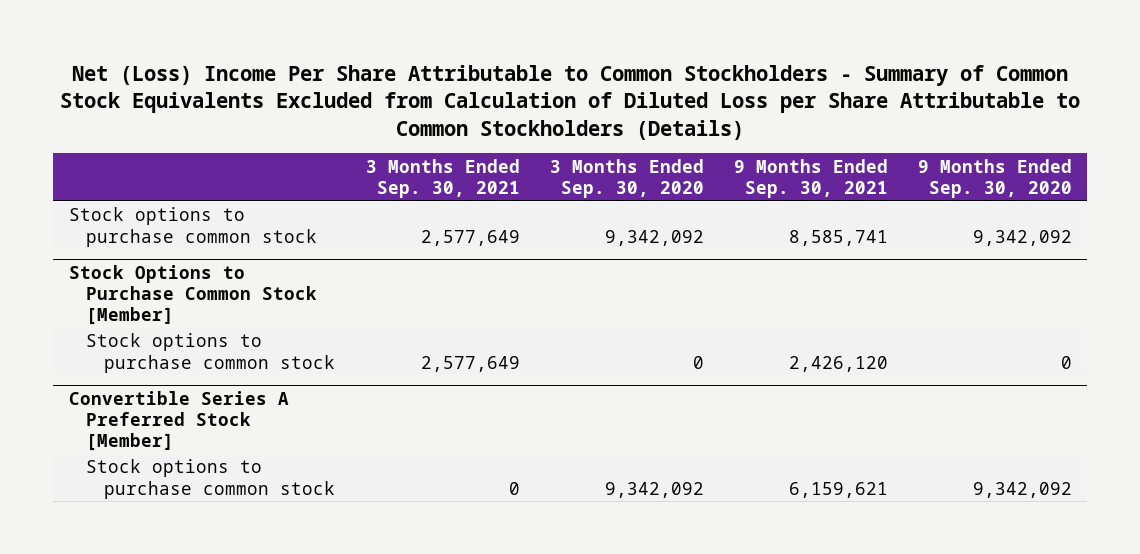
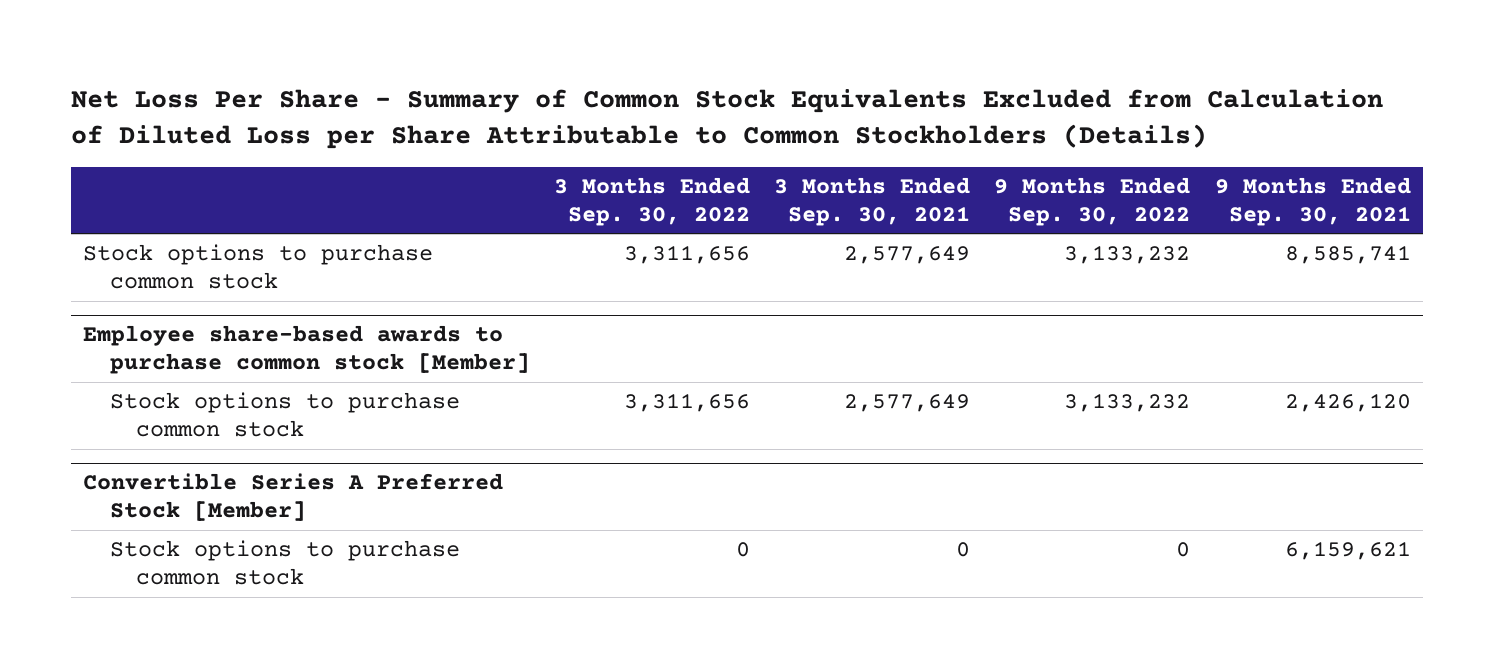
- Net (Loss) Income Per Share Attributable to Common Stockholders - Summary of Common Stock Equivalents Excluded from Calculation of Diluted Loss per Share Attributable to Common Stockholders (Details)
+ Net Loss Per Share - Summary of Common Stock Equivalents Excluded from Calculation of Diluted Loss per Share Attributable to Common Stockholders (Details)
- | 3 Months Ended Sep. 30, 2021 | 3 Months Ended Sep. 30, 2020 | 9 Months Ended Sep. 30, 2021 | 9 Months Ended Sep. 30, 2020
+ | 3 Months Ended Sep. 30, 2022 | 3 Months Ended Sep. 30, 2021 | 9 Months Ended Sep. 30, 2022 | 9 Months Ended Sep. 30, 2021
- Stock Options to Purchase Common Stock [Member]
+ Employee share-based awards to purchase common stock [Member]

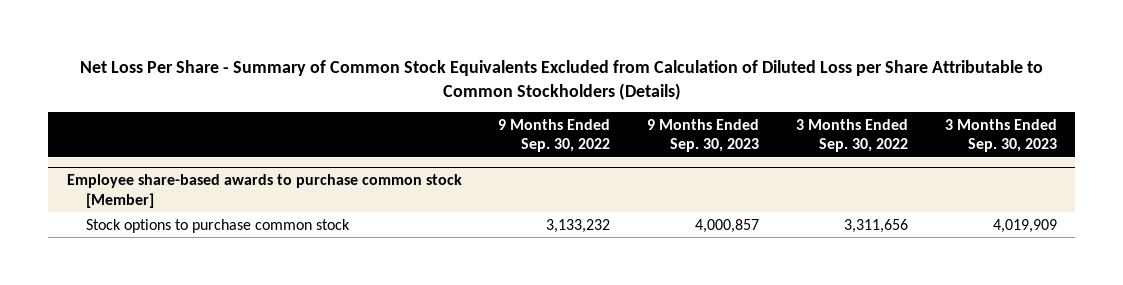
- | 3 Months Ended Sep. 30, 2022 | 3 Months Ended Sep. 30, 2021 | 9 Months Ended Sep. 30, 2022 | 9 Months Ended Sep. 30, 2021
+ | 9 Months Ended Sep. 30, 2022 | 9 Months Ended Sep. 30, 2023 | 3 Months Ended Sep. 30, 2022 | 3 Months Ended Sep. 30, 2023
- Stock options to purchase common stock | 3,311,656 | 2,577,649 | 3,133,232 | 8,585,741
- Convertible Series A Preferred Stock [Member]
- Stock options to purchase common stock | 0 | 0 | 0 | 6,159,621

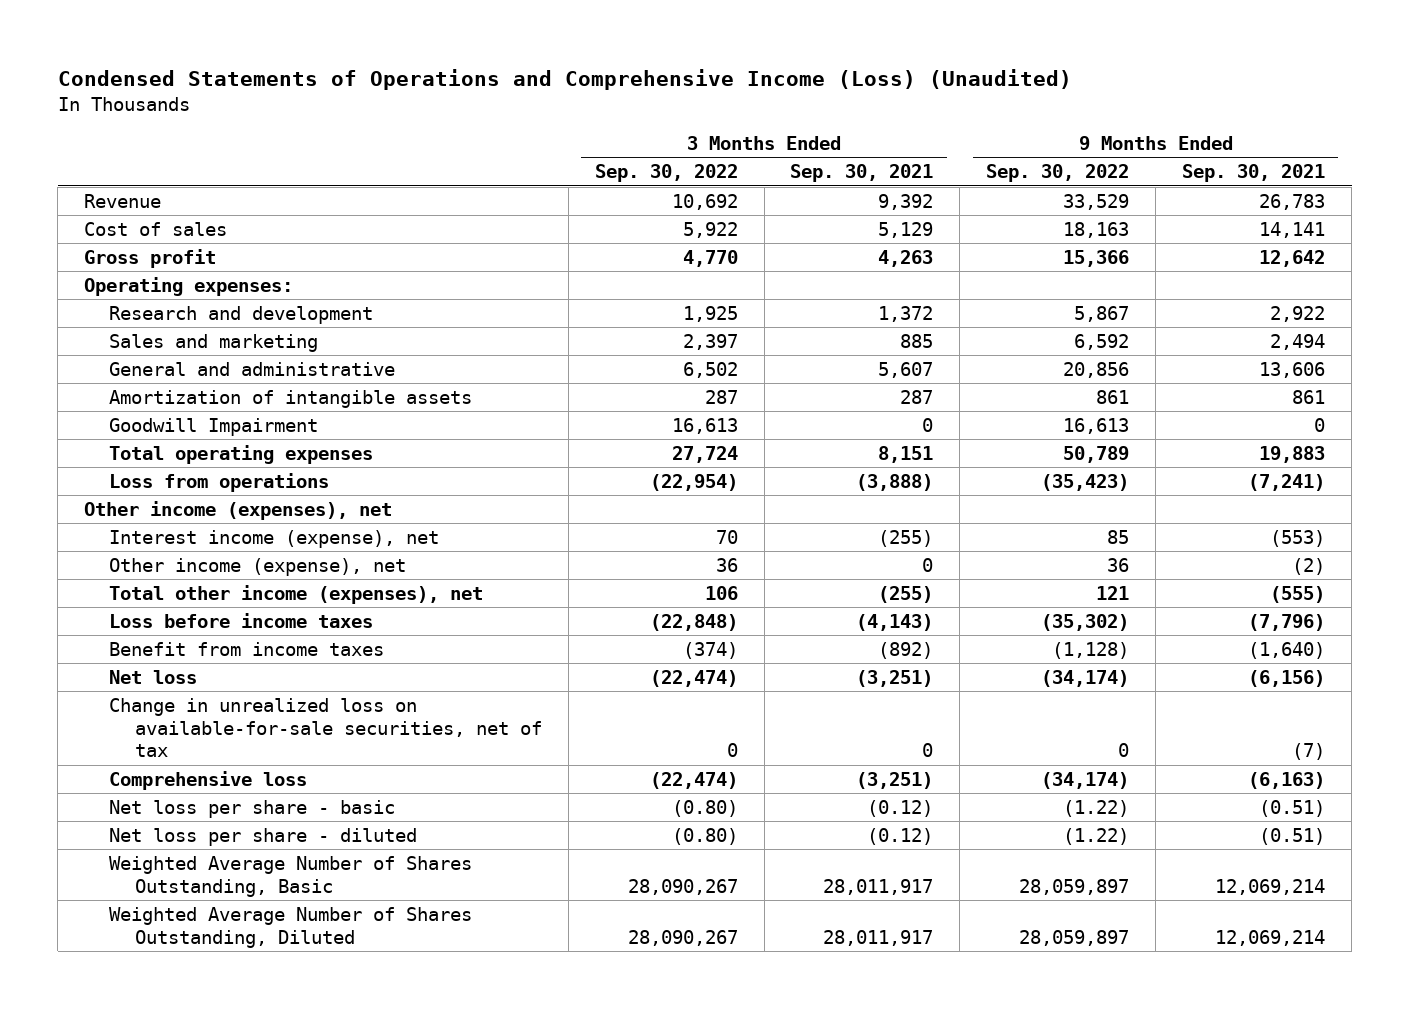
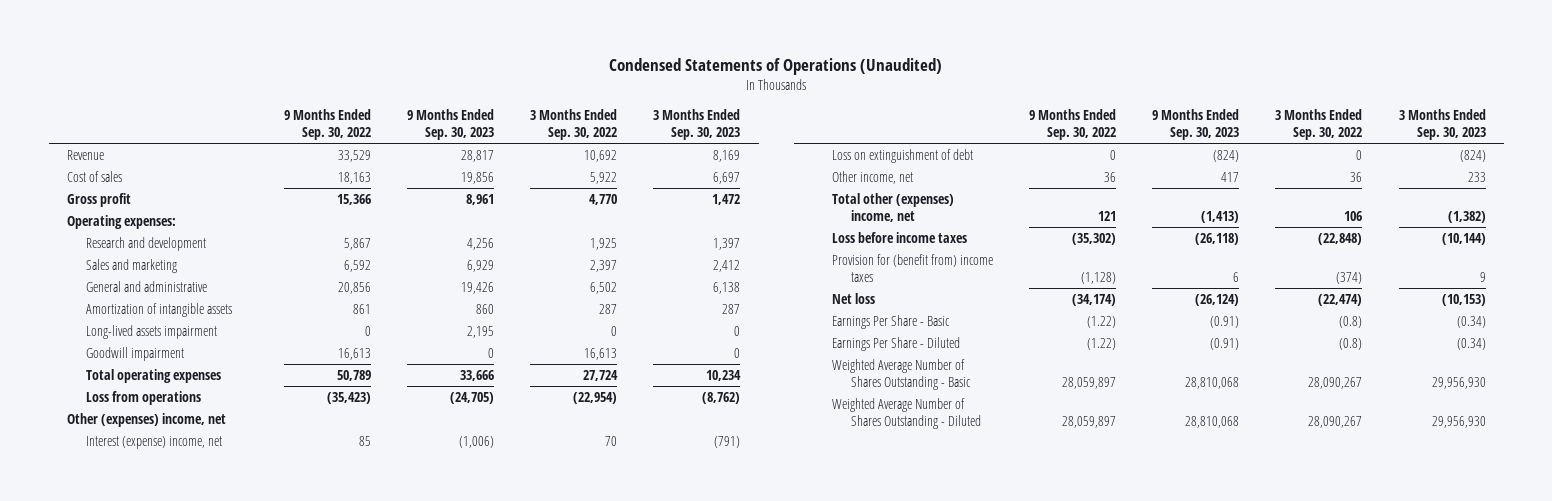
- Condensed Statements of Operations and Comprehensive Income (Loss) (Unaudited)
+ Condensed Statements of Operations (Unaudited)
- | 3 Months Ended Sep. 30, 2022 | 3 Months Ended Sep. 30, 2021 | 9 Months Ended Sep. 30, 2022 | 9 Months Ended Sep. 30, 2021
+ | 9 Months Ended Sep. 30, 2022 | 9 Months Ended Sep. 30, 2023 | 3 Months Ended Sep. 30, 2022 | 3 Months Ended Sep. 30, 2023
- Goodwill Impairment | 16,613 | 0 | 16,613 | 0
+ Long-lived assets impairment | 0 | 2,195 | 0 | 0
+ Goodwill impairment | 16,613 | 0 | 16,613 | 0
- Other income (expenses), net
- Interest income (expense), net | 70 | (255) | 85 | (553)
- Other income (expense), net | 36 | 0 | 36 | (2)
- Total other income (expenses), net | 106 | (255) | 121 | (555)
+ Other (expenses) income, net
+ Interest (expense) income, net | 85 | (1,006) | 70 | (791)
+ Loss on extinguishment of debt | 0 | (824) | 0 | (824)
+ Other income, net | 36 | 417 | 36 | 233
+ Total other (expenses) income, net | 121 | (1,413) | 106 | (1,382)
- Benefit from income taxes | (374) | (892) | (1,128) | (1,640)
+ Provision for (benefit from) income taxes | (1,128) | 6 | (374) | 9
- Change in unrealized loss on available-for-sale securities, net of tax | 0 | 0 | 0 | (7)
- Comprehensive loss | (22,474) | (3,251) | (34,174) | (6,163)
- Net loss per share - basic | (0.80) | (0.12) | (1.22) | (0.51)
- Net loss per share - diluted | (0.80) | (0.12) | (1.22) | (0.51)
- Weighted Average Number of Shares Outstanding, Basic | 28,090,267 | 28,011,917 | 28,059,897 | 12,069,214
- Weighted Average Number of Shares Outstanding, Diluted | 28,090,267 | 28,011,917 | 28,059,897 | 12,069,214
+ Earnings Per Share - Basic | (1.22) | (0.91) | (0.8) | (0.34)
+ Earnings Per Share - Diluted | (1.22) | (0.91) | (0.8) | (0.34)
+ Weighted Average Number of Shares Outstanding - Basic | 28,059,897 | 28,810,068 | 28,090,267 | 29,956,930
+ Weighted Average Number of Shares Outstanding - Diluted | 28,059,897 | 28,810,068 | 28,090,267 | 29,956,930

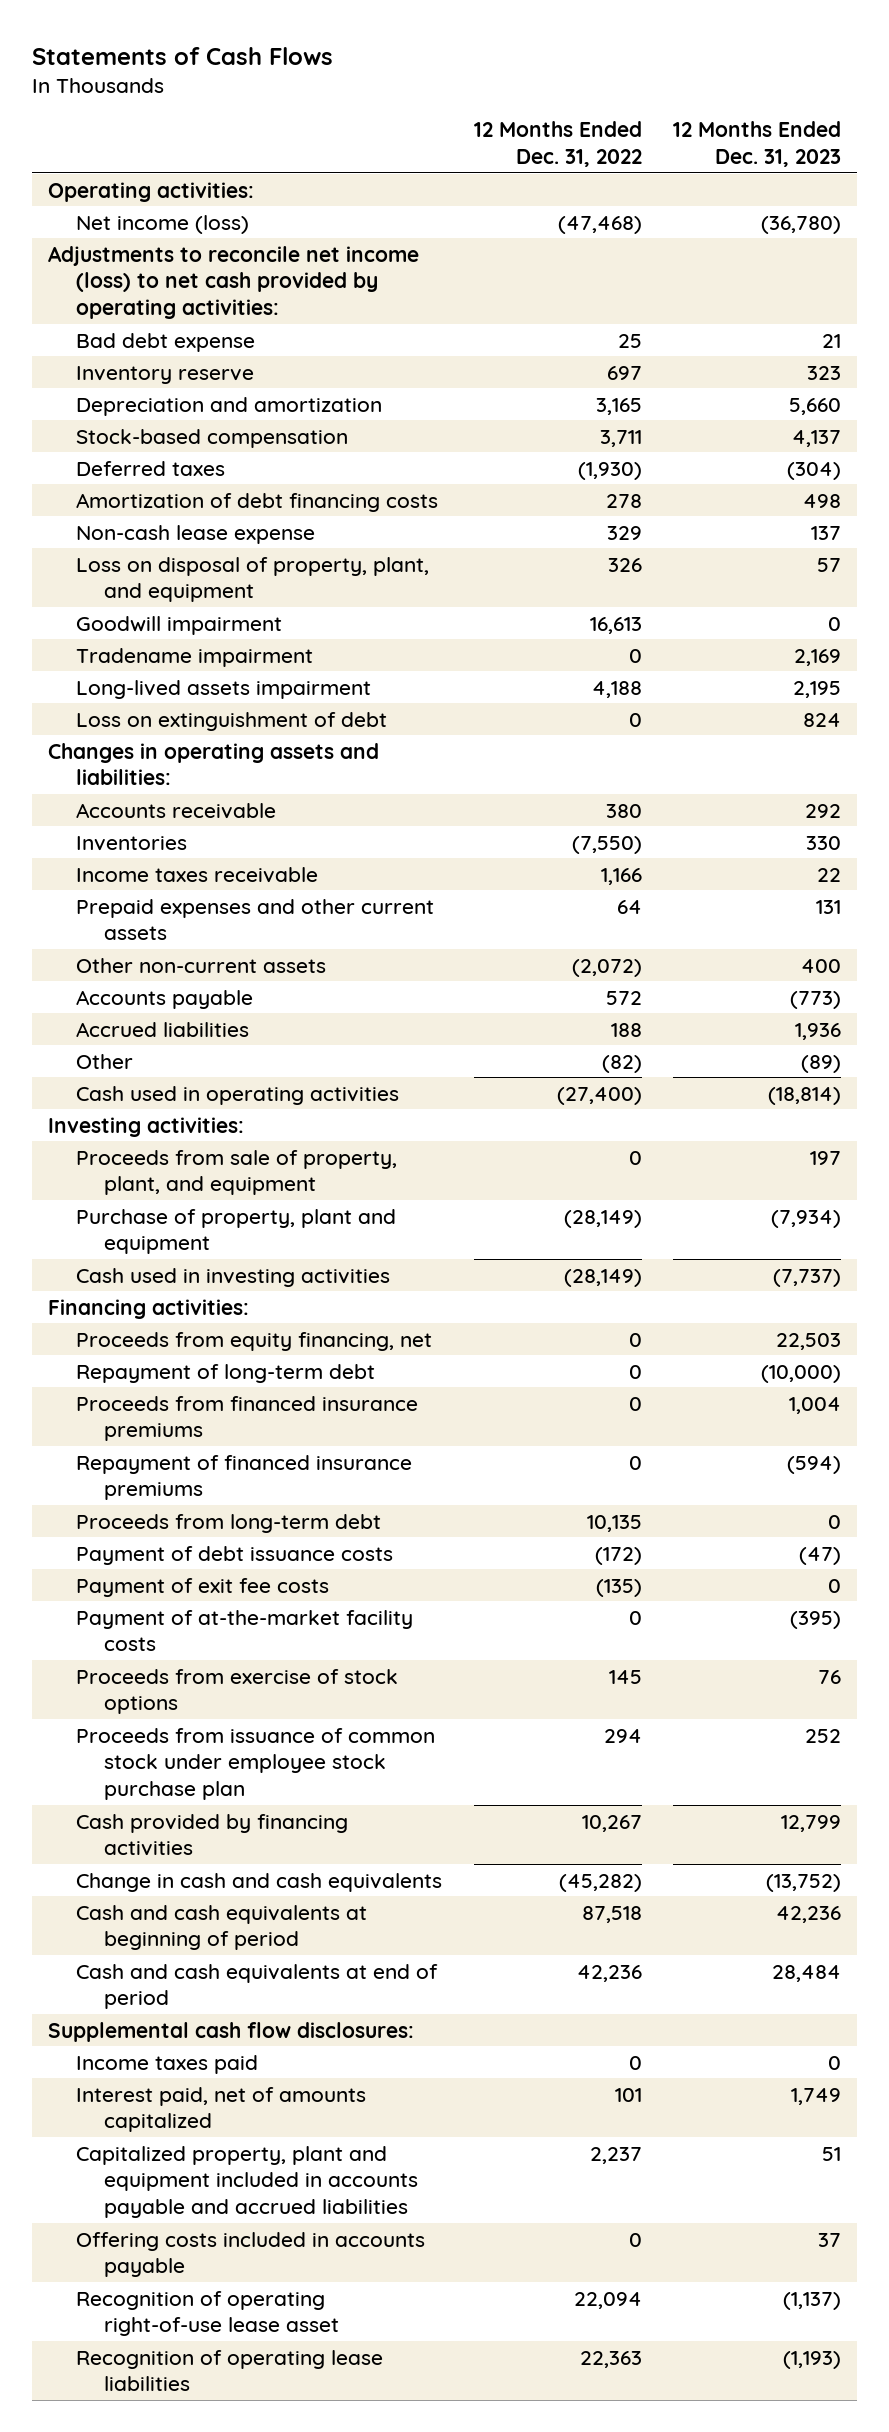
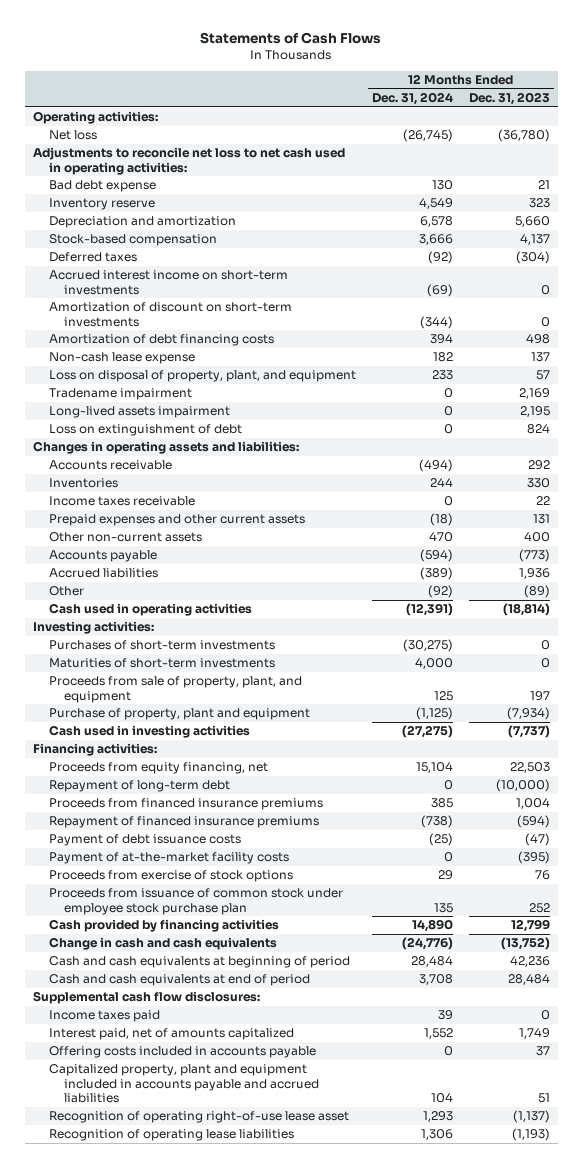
- | 12 Months Ended Dec. 31, 2022 | 12 Months Ended Dec. 31, 2023
+ | 12 Months Ended Dec. 31, 2024 | 12 Months Ended Dec. 31, 2023
- Net income (loss) | (47,468) | (36,780)
- Adjustments to reconcile net income (loss) to net cash provided by operating activities:
+ Net loss | (26,745) | (36,780)
+ Adjustments to reconcile net loss to net cash used in operating activities:
+ Accrued interest income on short-term investments | (69) | 0
+ Amortization of discount on short-term investments | (344) | 0
- Goodwill impairment | 16,613 | 0
+ Purchases of short-term investments | (30,275) | 0
+ Maturities of short-term investments | 4,000 | 0
- Proceeds from long-term debt | 10,135 | 0
- Payment of exit fee costs | (135) | 0
moved down: Capitalized property, plant and equipment included in accounts payable and accrued liabilities | 104 | 51

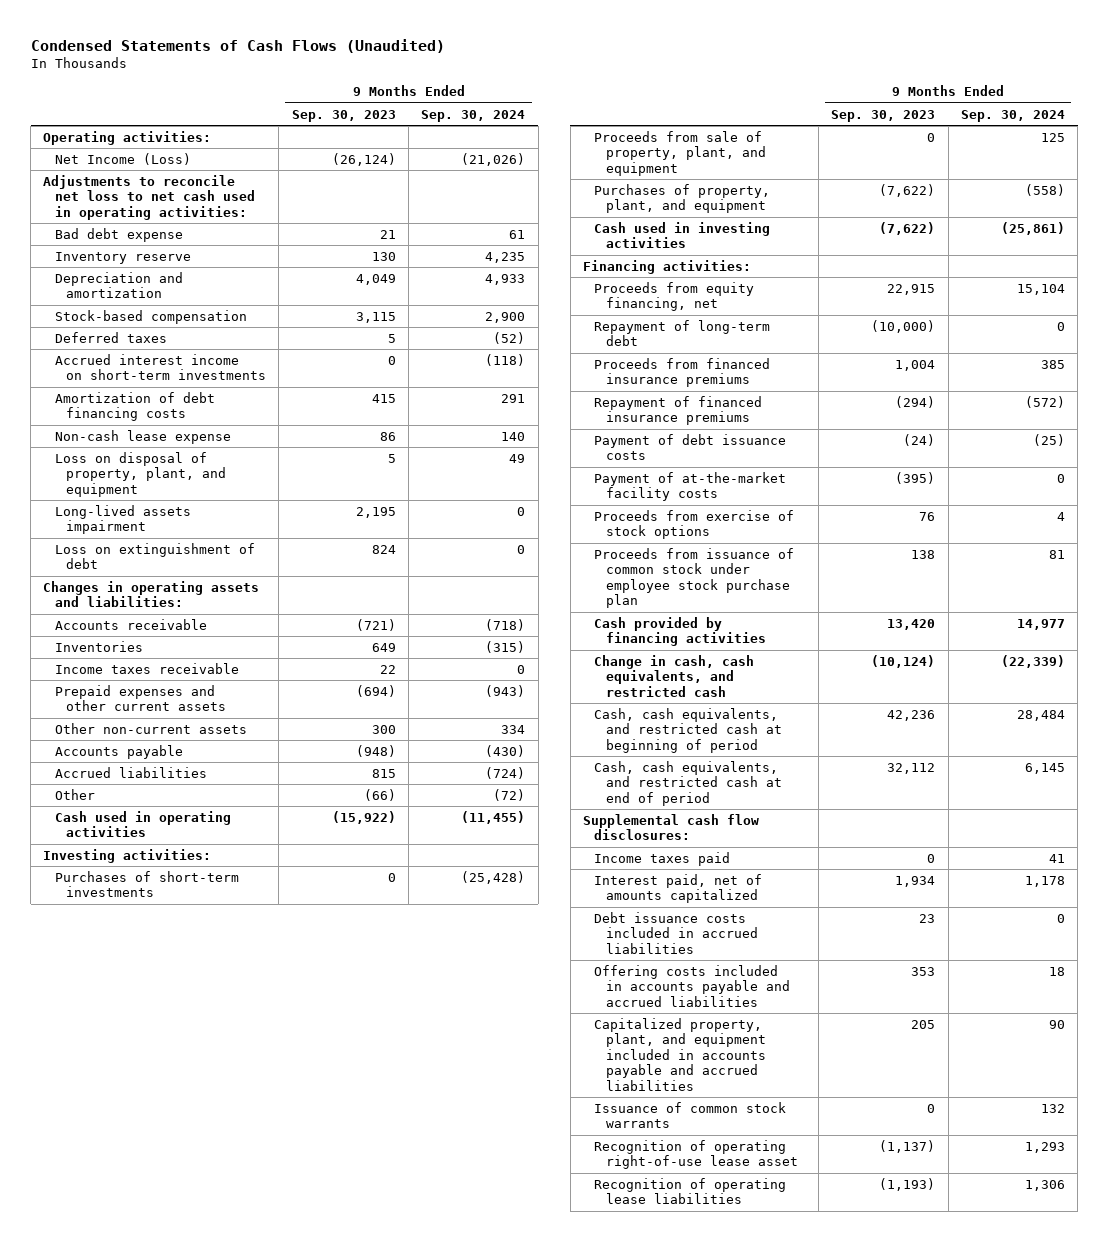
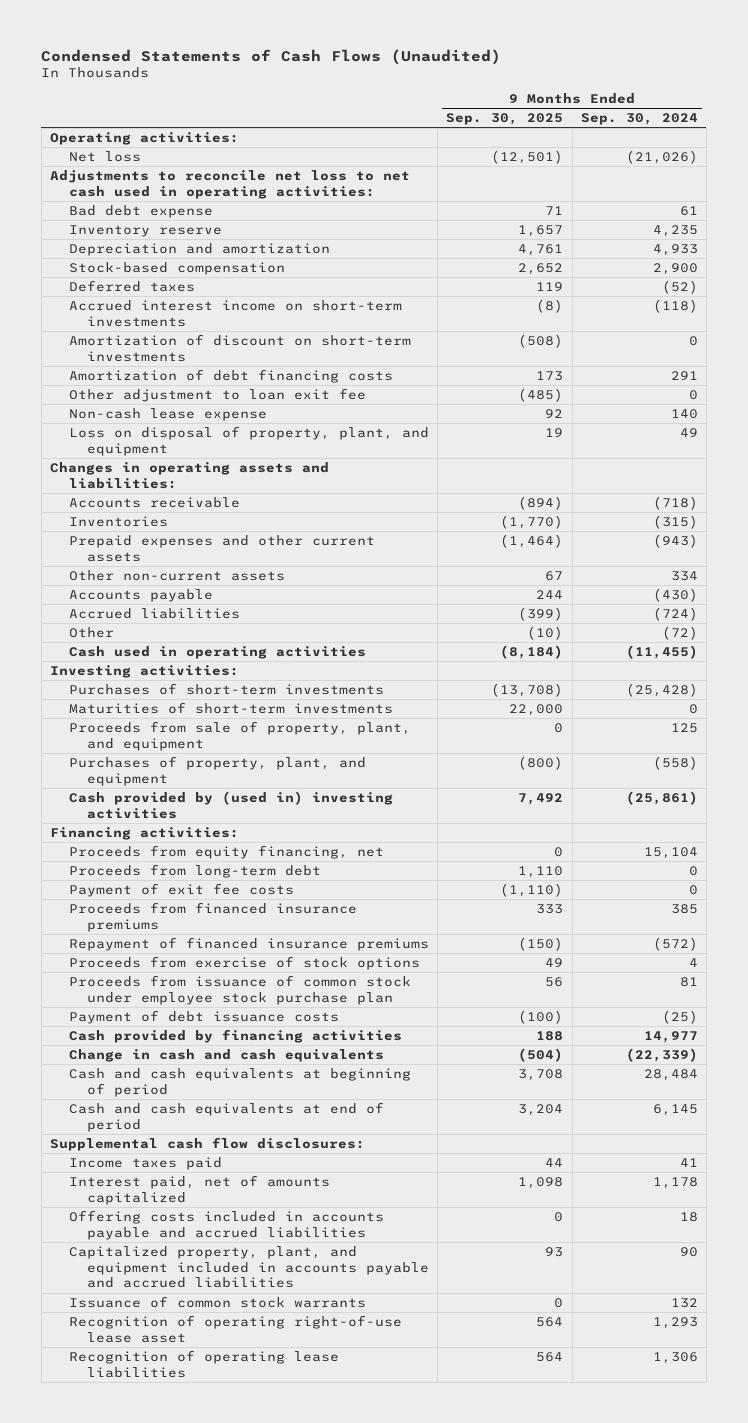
- | 9 Months Ended Sep. 30, 2023 | 9 Months Ended Sep. 30, 2024
+ | 9 Months Ended Sep. 30, 2025 | 9 Months Ended Sep. 30, 2024
- Net Income (Loss) | (26,124) | (21,026)
+ Net loss | (12,501) | (21,026)
+ Amortization of discount on short-term investments | (508) | 0
+ Other adjustment to loan exit fee | (485) | 0
- Long-lived assets impairment | 2,195 | 0
- Loss on extinguishment of debt | 824 | 0
- Income taxes receivable | 22 | 0
+ Maturities of short-term investments | 22,000 | 0
- Cash used in investing activities | (7,622) | (25,861)
+ Cash provided by (used in) investing activities | 7,492 | (25,861)
- Repayment of long-term debt | (10,000) | 0
+ Proceeds from long-term debt | 1,110 | 0
+ Payment of exit fee costs | (1,110) | 0
- Payment of at-the-market facility costs | (395) | 0
moved down: Payment of debt issuance costs | (100) | (25)
- Change in cash, cash equivalents, and restricted cash | (10,124) | (22,339)
- Cash, cash equivalents, and restricted cash at beginning of period | 42,236 | 28,484
- Cash, cash equivalents, and restricted cash at end of period | 32,112 | 6,145
+ Change in cash and cash equivalents | (504) | (22,339)
+ Cash and cash equivalents at beginning of period | 3,708 | 28,484
+ Cash and cash equivalents at end of period | 3,204 | 6,145
- Debt issuance costs included in accrued liabilities | 23 | 0

